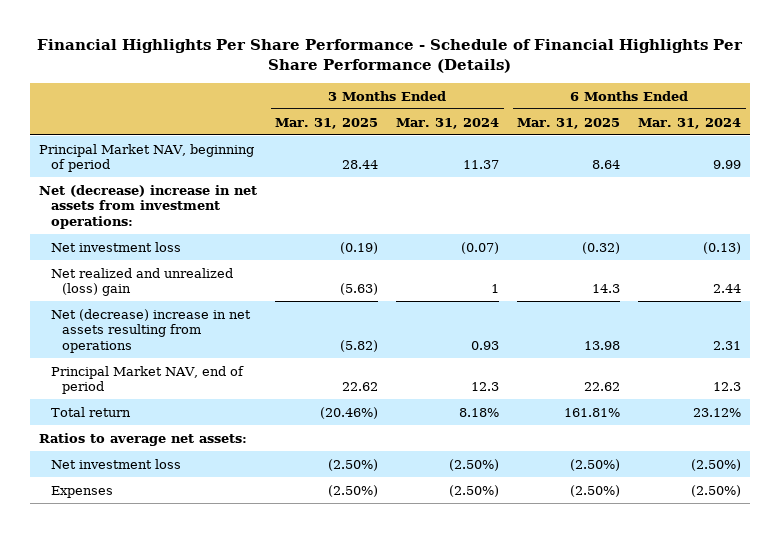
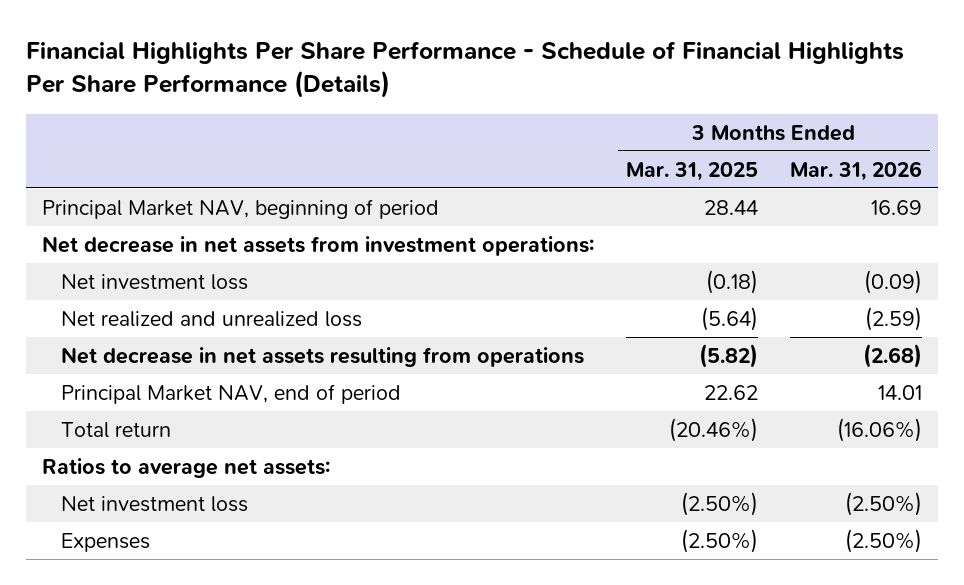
- | 3 Months Ended Mar. 31, 2025 | 3 Months Ended Mar. 31, 2024 | 6 Months Ended Mar. 31, 2025 | 6 Months Ended Mar. 31, 2024
+ | 3 Months Ended Mar. 31, 2025 | 3 Months Ended Mar. 31, 2026
- Net (decrease) increase in net assets from investment operations:
- Net investment loss | (0.19) | (0.07) | (0.32) | (0.13)
- Net realized and unrealized (loss) gain | (5.63) | 1 | 14.3 | 2.44
- Net (decrease) increase in net assets resulting from operations | (5.82) | 0.93 | 13.98 | 2.31
+ Net decrease in net assets from investment operations:
+ Net investment loss | (0.18) | (0.09)
+ Net realized and unrealized loss | (5.64) | (2.59)
+ Net decrease in net assets resulting from operations | (5.82) | (2.68)

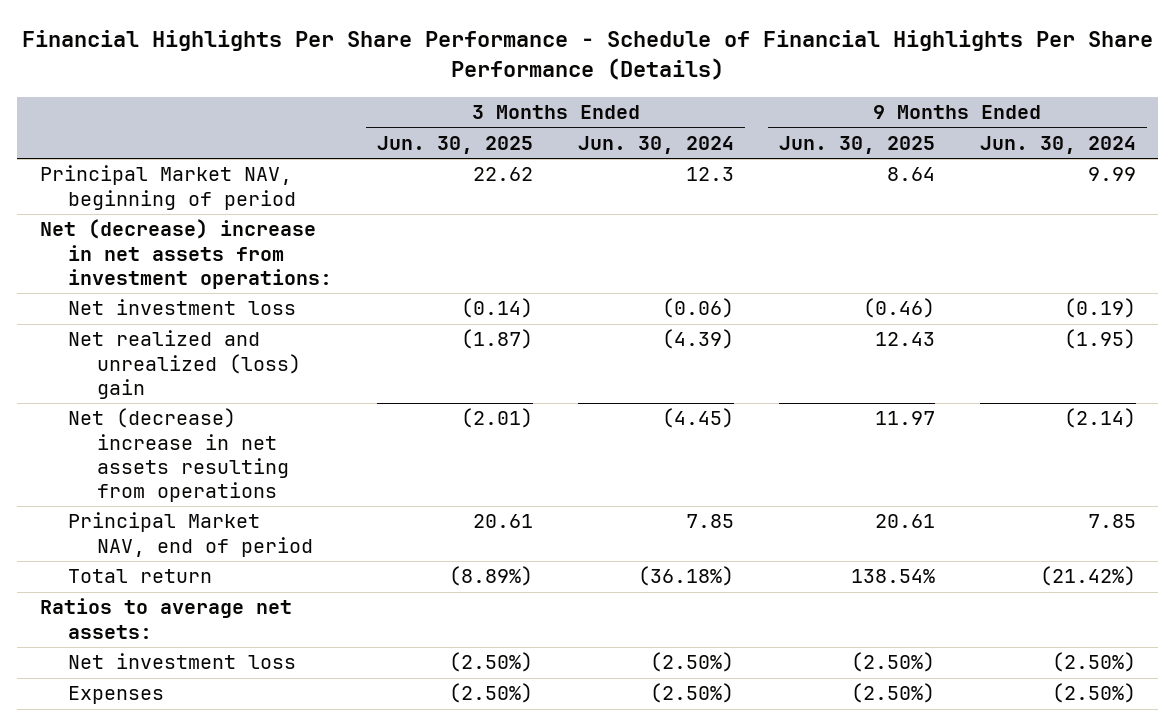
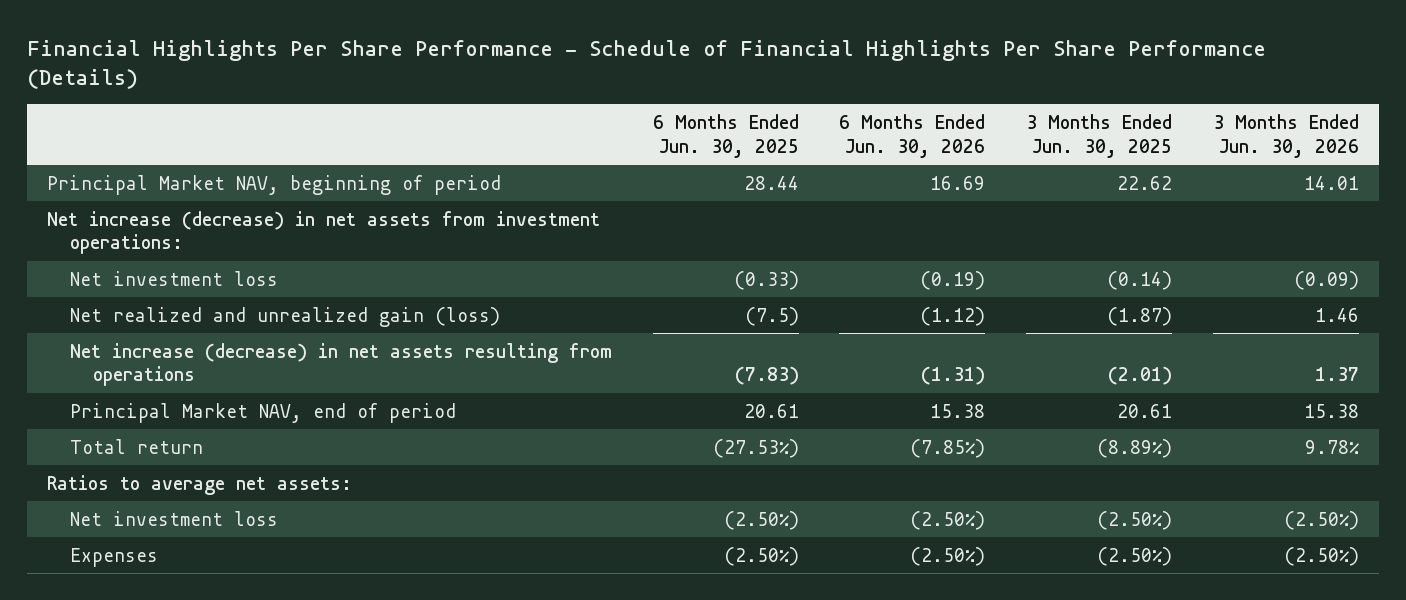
- | 3 Months Ended Jun. 30, 2025 | 3 Months Ended Jun. 30, 2024 | 9 Months Ended Jun. 30, 2025 | 9 Months Ended Jun. 30, 2024
+ | 6 Months Ended Jun. 30, 2025 | 6 Months Ended Jun. 30, 2026 | 3 Months Ended Jun. 30, 2025 | 3 Months Ended Jun. 30, 2026
- Net (decrease) increase in net assets from investment operations:
+ Net increase (decrease) in net assets from investment operations:
- Net realized and unrealized (loss) gain | (1.87) | (4.39) | 12.43 | (1.95)
- Net (decrease) increase in net assets resulting from operations | (2.01) | (4.45) | 11.97 | (2.14)
+ Net realized and unrealized gain (loss) | (7.5) | (1.12) | (1.87) | 1.46
+ Net increase (decrease) in net assets resulting from operations | (7.83) | (1.31) | (2.01) | 1.37

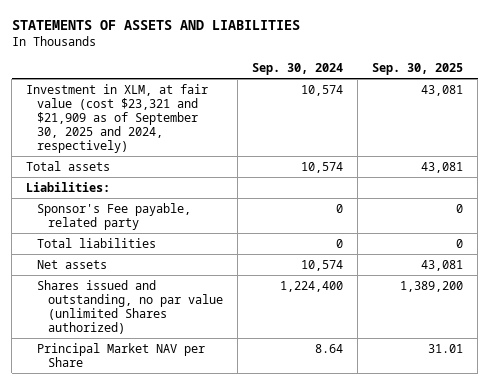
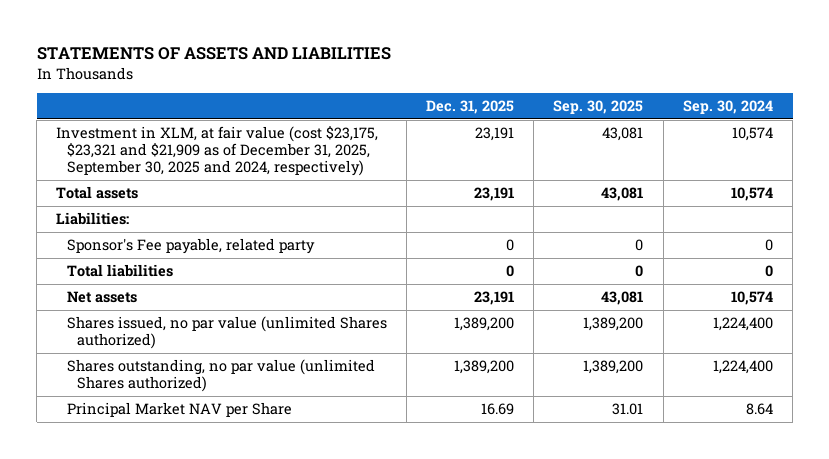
- | Sep. 30, 2024 | Sep. 30, 2025
+ | Dec. 31, 2025 | Sep. 30, 2025 | Sep. 30, 2024
- Investment in XLM, at fair value (cost $23,321 and $21,909 as of September 30, 2025 and 2024, respectively) | 10,574 | 43,081
+ Investment in XLM, at fair value (cost $23,175, $23,321 and $21,909 as of December 31, 2025, September 30, 2025 and 2024, respectively) | 23,191 | 43,081 | 10,574
- Shares issued and outstanding, no par value (unlimited Shares authorized) | 1,224,400 | 1,389,200
+ Shares issued, no par value (unlimited Shares authorized) | 1,389,200 | 1,389,200 | 1,224,400
+ Shares outstanding, no par value (unlimited Shares authorized) | 1,389,200 | 1,389,200 | 1,224,400

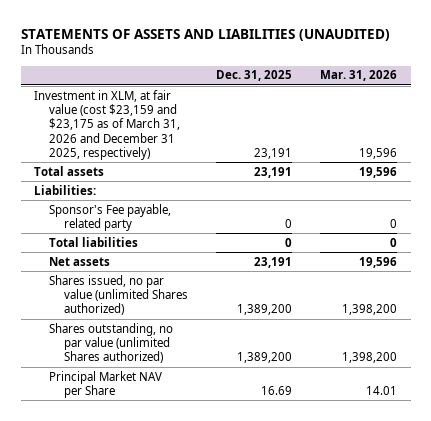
- STATEMENTS OF ASSETS AND LIABILITIES
+ STATEMENTS OF ASSETS AND LIABILITIES (UNAUDITED)
- | Dec. 31, 2025 | Sep. 30, 2025 | Sep. 30, 2024
+ | Dec. 31, 2025 | Mar. 31, 2026
- Investment in XLM, at fair value (cost $23,175, $23,321 and $21,909 as of December 31, 2025, September 30, 2025 and 2024, respectively) | 23,191 | 43,081 | 10,574
+ Investment in XLM, at fair value (cost $23,159 and $23,175 as of March 31, 2026 and December 31 2025, respectively) | 23,191 | 19,596

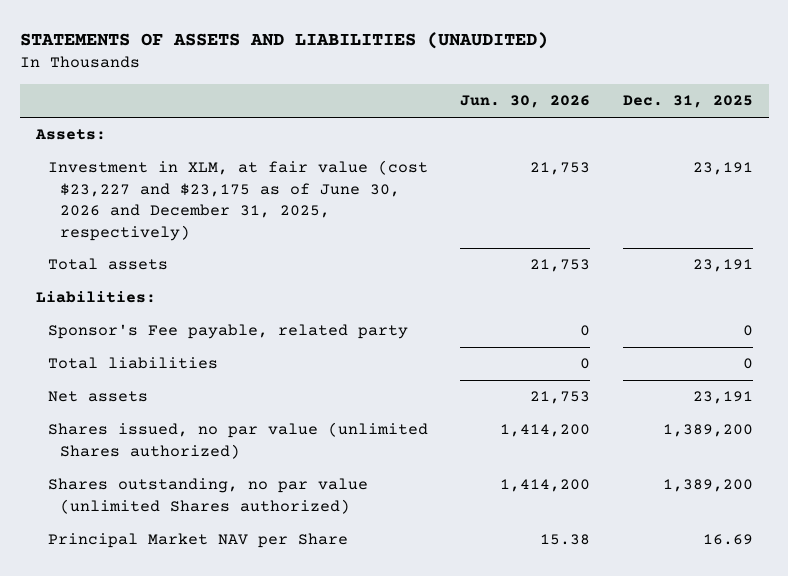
- | Dec. 31, 2025 | Mar. 31, 2026
+ | Jun. 30, 2026 | Dec. 31, 2025
- Investment in XLM, at fair value (cost $23,159 and $23,175 as of March 31, 2026 and December 31 2025, respectively) | 23,191 | 19,596
+ Assets:
+ Investment in XLM, at fair value (cost $23,227 and $23,175 as of June 30, 2026 and December 31, 2025, respectively) | 21,753 | 23,191

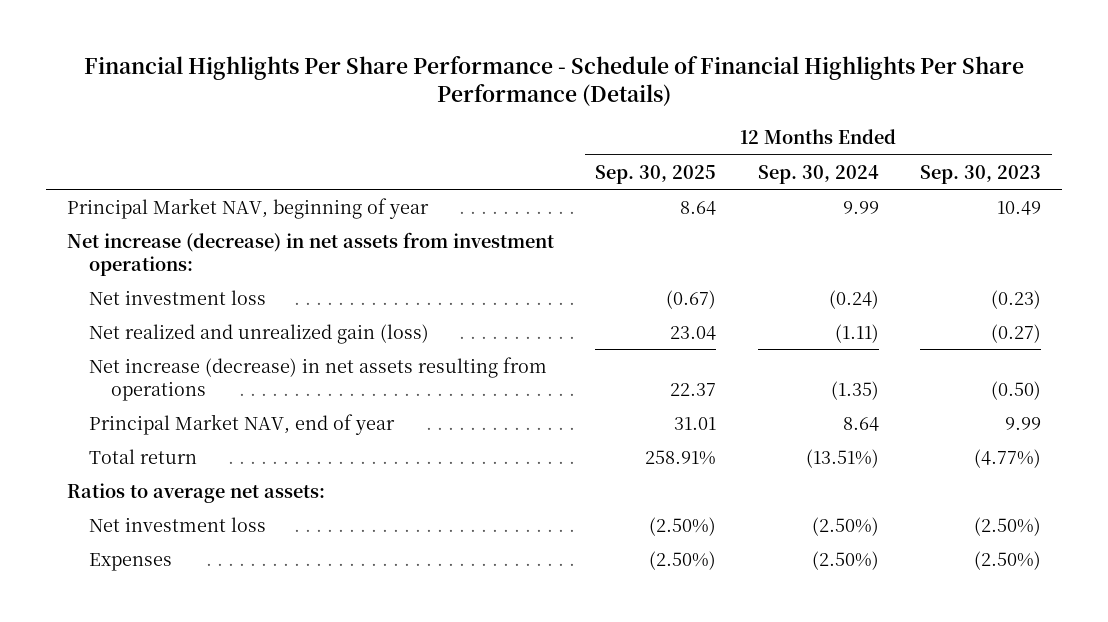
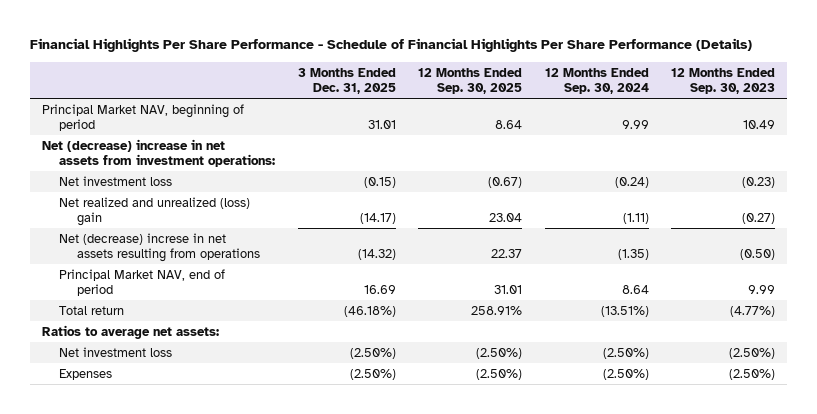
- | 12 Months Ended Sep. 30, 2025 | 12 Months Ended Sep. 30, 2024 | 12 Months Ended Sep. 30, 2023
+ | 3 Months Ended Dec. 31, 2025 | 12 Months Ended Sep. 30, 2025 | 12 Months Ended Sep. 30, 2024 | 12 Months Ended Sep. 30, 2023
- Principal Market NAV, beginning of year | 8.64 | 9.99 | 10.49
- Net increase (decrease) in net assets from investment operations:
+ Principal Market NAV, beginning of period | 31.01 | 8.64 | 9.99 | 10.49
+ Net (decrease) increase in net assets from investment operations:
- Net realized and unrealized gain (loss) | 23.04 | (1.11) | (0.27)
- Net increase (decrease) in net assets resulting from operations | 22.37 | (1.35) | (0.50)
- Principal Market NAV, end of year | 31.01 | 8.64 | 9.99
+ Net realized and unrealized (loss) gain | (14.17) | 23.04 | (1.11) | (0.27)
+ Net (decrease) increse in net assets resulting from operations | (14.32) | 22.37 | (1.35) | (0.50)
+ Principal Market NAV, end of period | 16.69 | 31.01 | 8.64 | 9.99

